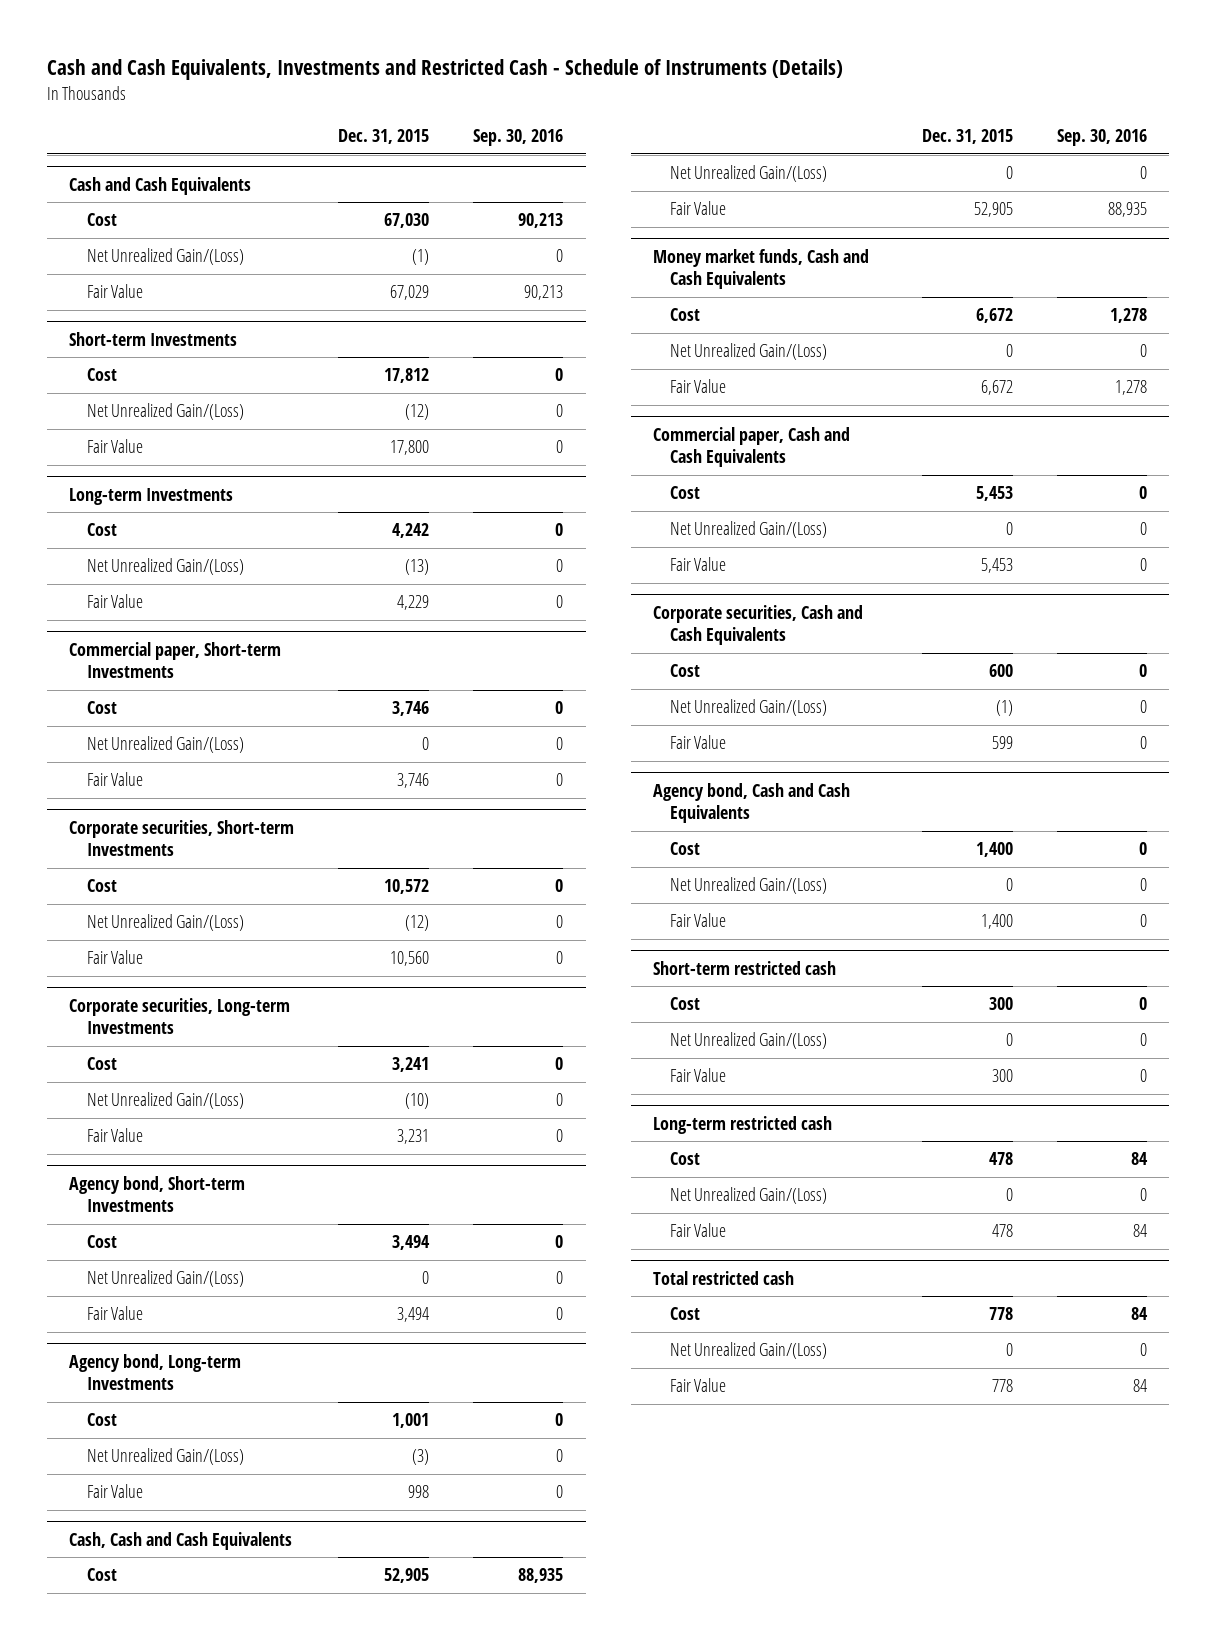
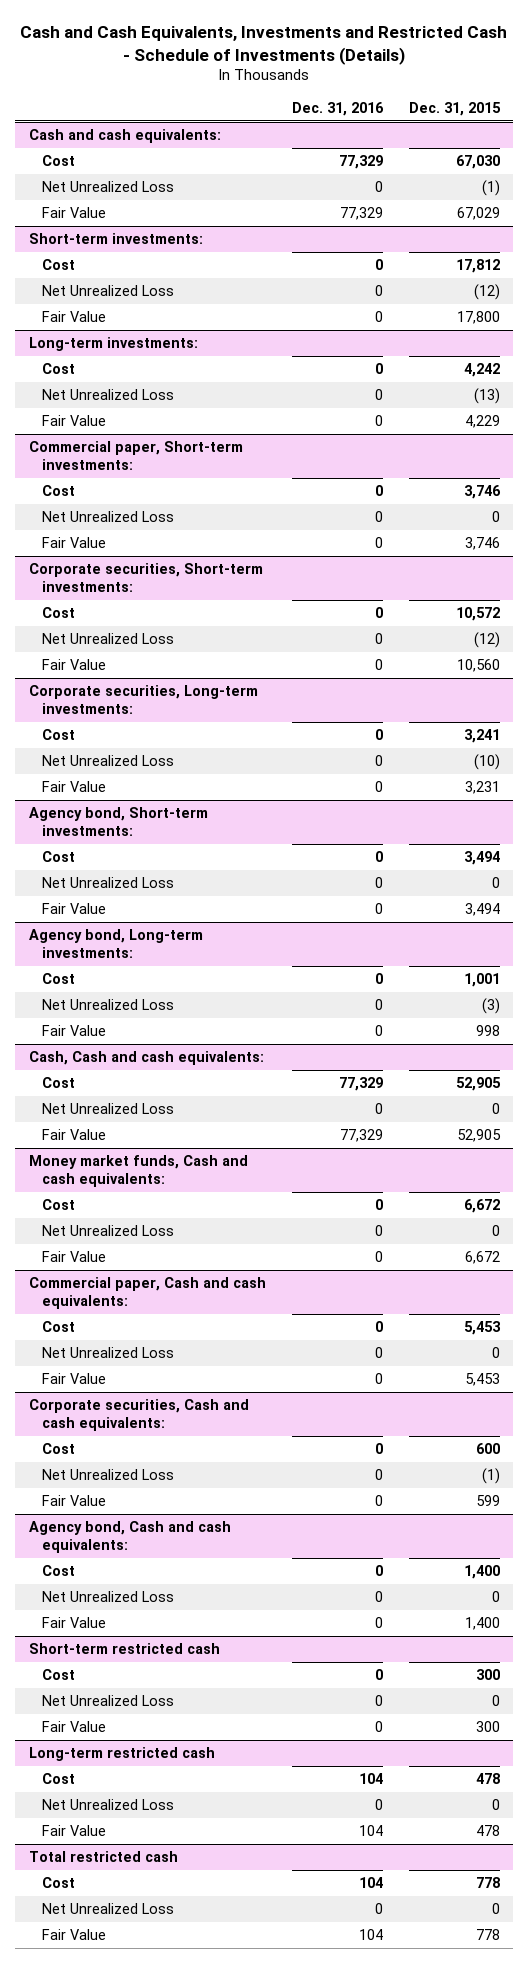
- Cash and Cash Equivalents, Investments and Restricted Cash - Schedule of Instruments (Details)
+ Cash and Cash Equivalents, Investments and Restricted Cash - Schedule of Investments (Details)
- | Dec. 31, 2015 | Sep. 30, 2016
+ | Dec. 31, 2016 | Dec. 31, 2015
- Cash and Cash Equivalents
+ Cash and cash equivalents:
- Net Unrealized Gain/(Loss) | (1) | 0
+ Net Unrealized Loss | 0 | (1)
- Short-term Investments
+ Short-term investments:
- Net Unrealized Gain/(Loss) | (12) | 0
+ Net Unrealized Loss | 0 | (12)
- Long-term Investments
+ Long-term investments:
- Net Unrealized Gain/(Loss) | (13) | 0
+ Net Unrealized Loss | 0 | (13)
- Commercial paper, Short-term Investments
+ Commercial paper, Short-term investments:
- Net Unrealized Gain/(Loss) | 0 | 0
+ Net Unrealized Loss | 0 | 0
- Corporate securities, Short-term Investments
+ Corporate securities, Short-term investments:
- Net Unrealized Gain/(Loss) | (12) | 0
+ Net Unrealized Loss | 0 | (12)
- Corporate securities, Long-term Investments
+ Corporate securities, Long-term investments:
- Net Unrealized Gain/(Loss) | (10) | 0
+ Net Unrealized Loss | 0 | (10)
- Agency bond, Short-term Investments
+ Agency bond, Short-term investments:
- Net Unrealized Gain/(Loss) | 0 | 0
+ Net Unrealized Loss | 0 | 0
- Agency bond, Long-term Investments
+ Agency bond, Long-term investments:
- Net Unrealized Gain/(Loss) | (3) | 0
+ Net Unrealized Loss | 0 | (3)
- Cash, Cash and Cash Equivalents
+ Cash, Cash and cash equivalents:
- Net Unrealized Gain/(Loss) | 0 | 0
+ Net Unrealized Loss | 0 | 0
- Money market funds, Cash and Cash Equivalents
+ Money market funds, Cash and cash equivalents:
- Net Unrealized Gain/(Loss) | 0 | 0
+ Net Unrealized Loss | 0 | 0
- Commercial paper, Cash and Cash Equivalents
+ Commercial paper, Cash and cash equivalents:
- Net Unrealized Gain/(Loss) | 0 | 0
+ Net Unrealized Loss | 0 | 0
- Corporate securities, Cash and Cash Equivalents
+ Corporate securities, Cash and cash equivalents:
- Net Unrealized Gain/(Loss) | (1) | 0
+ Net Unrealized Loss | 0 | (1)
- Agency bond, Cash and Cash Equivalents
+ Agency bond, Cash and cash equivalents:
- Net Unrealized Gain/(Loss) | 0 | 0
+ Net Unrealized Loss | 0 | 0
@ Short-term restricted cash
- Net Unrealized Gain/(Loss) | 0 | 0
+ Net Unrealized Loss | 0 | 0
@ Long-term restricted cash
- Net Unrealized Gain/(Loss) | 0 | 0
+ Net Unrealized Loss | 0 | 0
@ Total restricted cash
- Net Unrealized Gain/(Loss) | 0 | 0
+ Net Unrealized Loss | 0 | 0

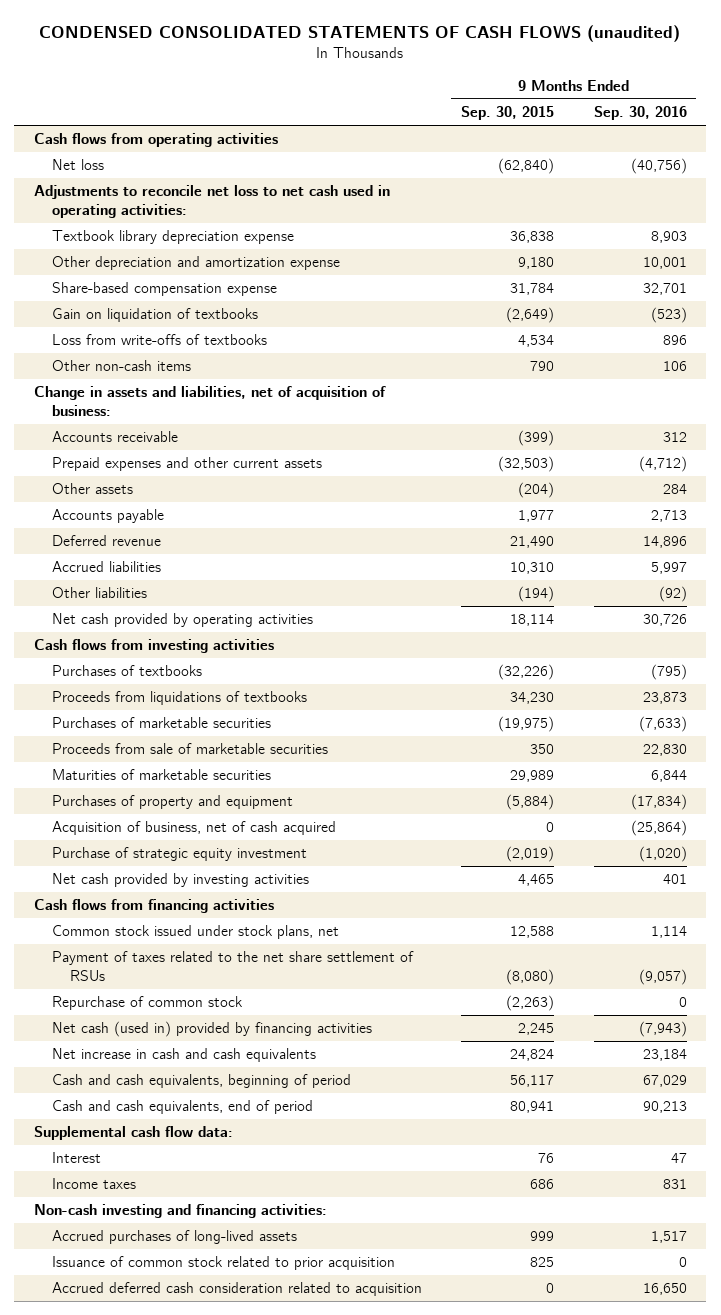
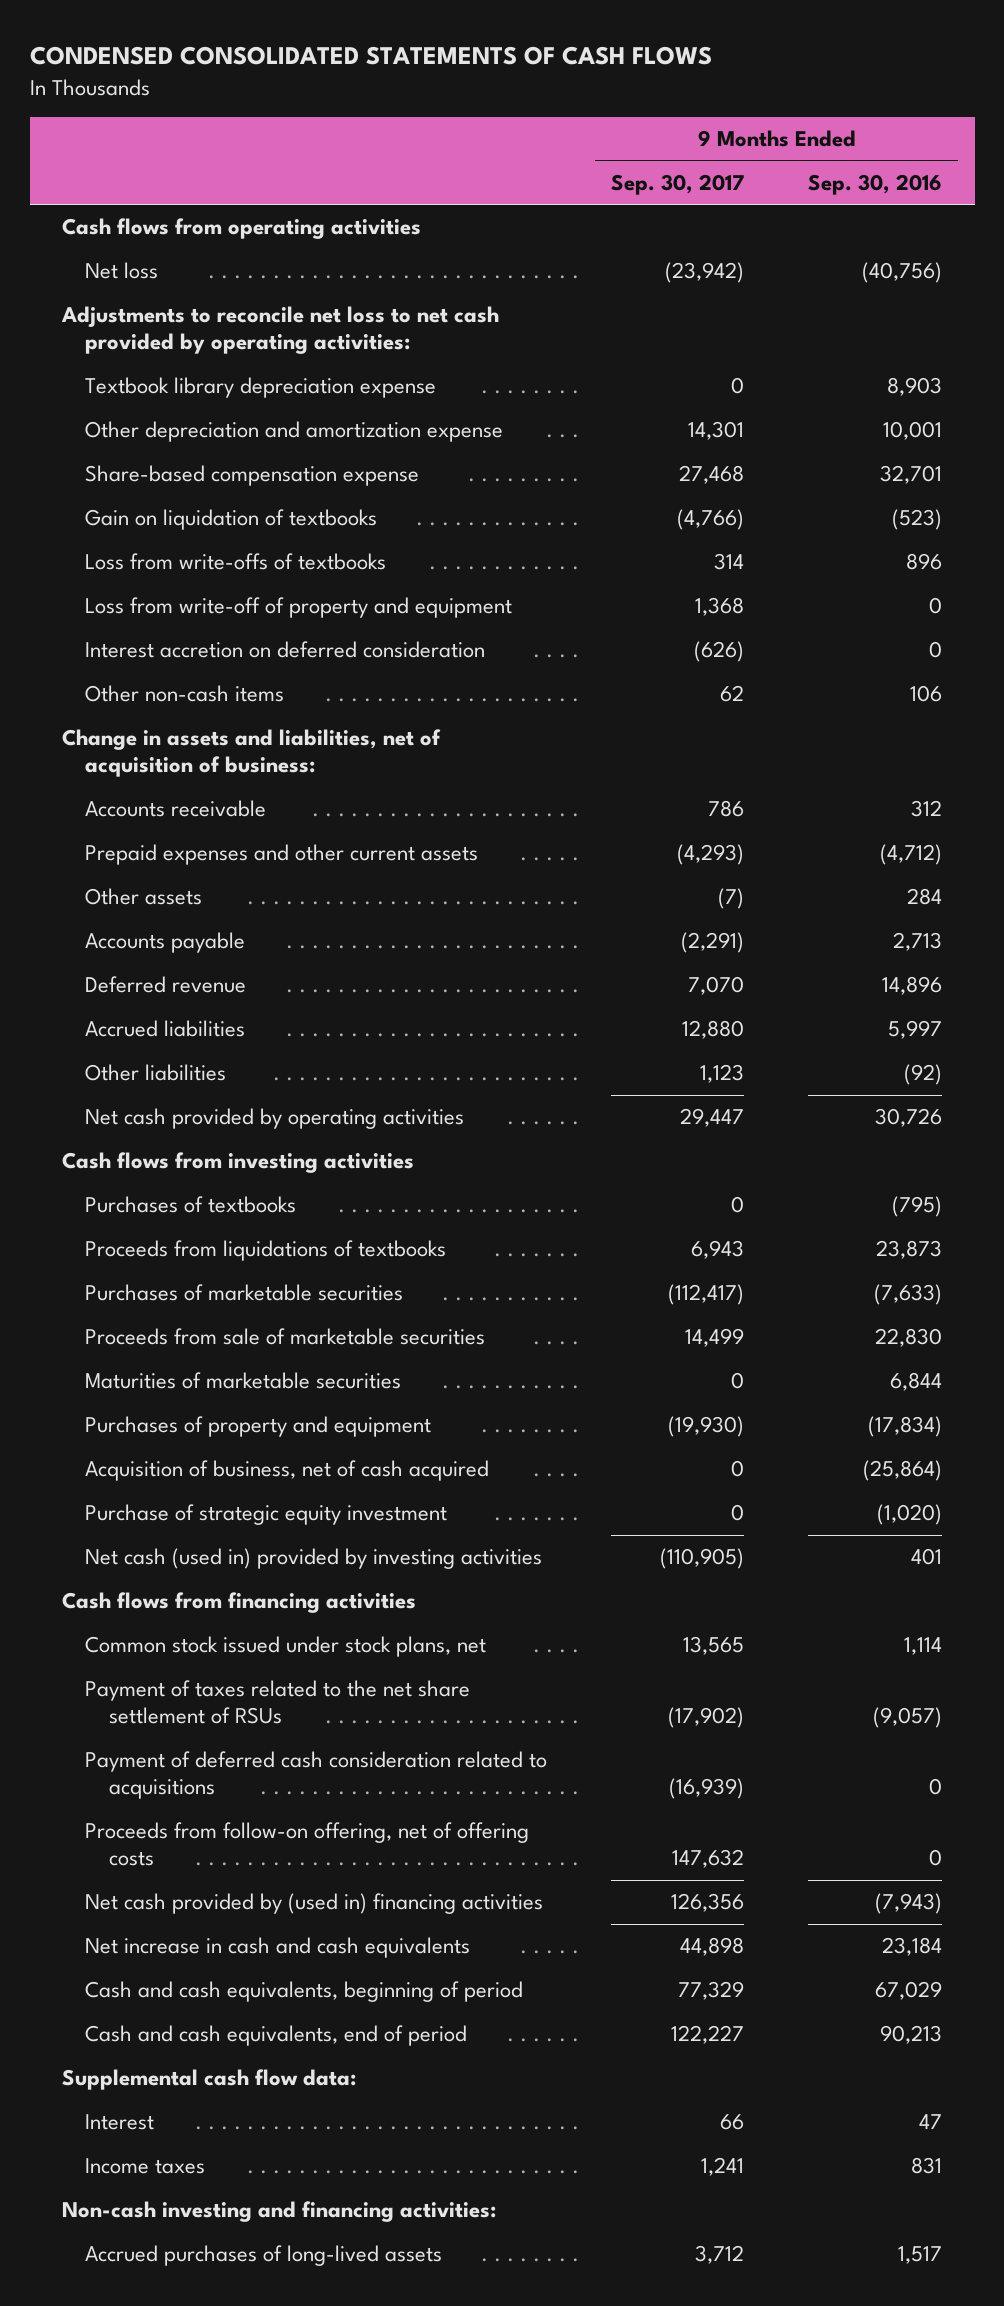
- CONDENSED CONSOLIDATED STATEMENTS OF CASH FLOWS (unaudited)
+ CONDENSED CONSOLIDATED STATEMENTS OF CASH FLOWS
- | 9 Months Ended Sep. 30, 2015 | 9 Months Ended Sep. 30, 2016
+ | 9 Months Ended Sep. 30, 2017 | 9 Months Ended Sep. 30, 2016
- Adjustments to reconcile net loss to net cash used in operating activities:
+ Adjustments to reconcile net loss to net cash provided by operating activities:
+ Loss from write-off of property and equipment | 1,368 | 0
+ Interest accretion on deferred consideration | (626) | 0
- Net cash provided by investing activities | 4,465 | 401
+ Net cash (used in) provided by investing activities | (110,905) | 401
- Repurchase of common stock | (2,263) | 0
- Net cash (used in) provided by financing activities | 2,245 | (7,943)
+ Payment of deferred cash consideration related to acquisitions | (16,939) | 0
+ Proceeds from follow-on offering, net of offering costs | 147,632 | 0
+ Net cash provided by (used in) financing activities | 126,356 | (7,943)
- Issuance of common stock related to prior acquisition | 825 | 0
- Accrued deferred cash consideration related to acquisition | 0 | 16,650

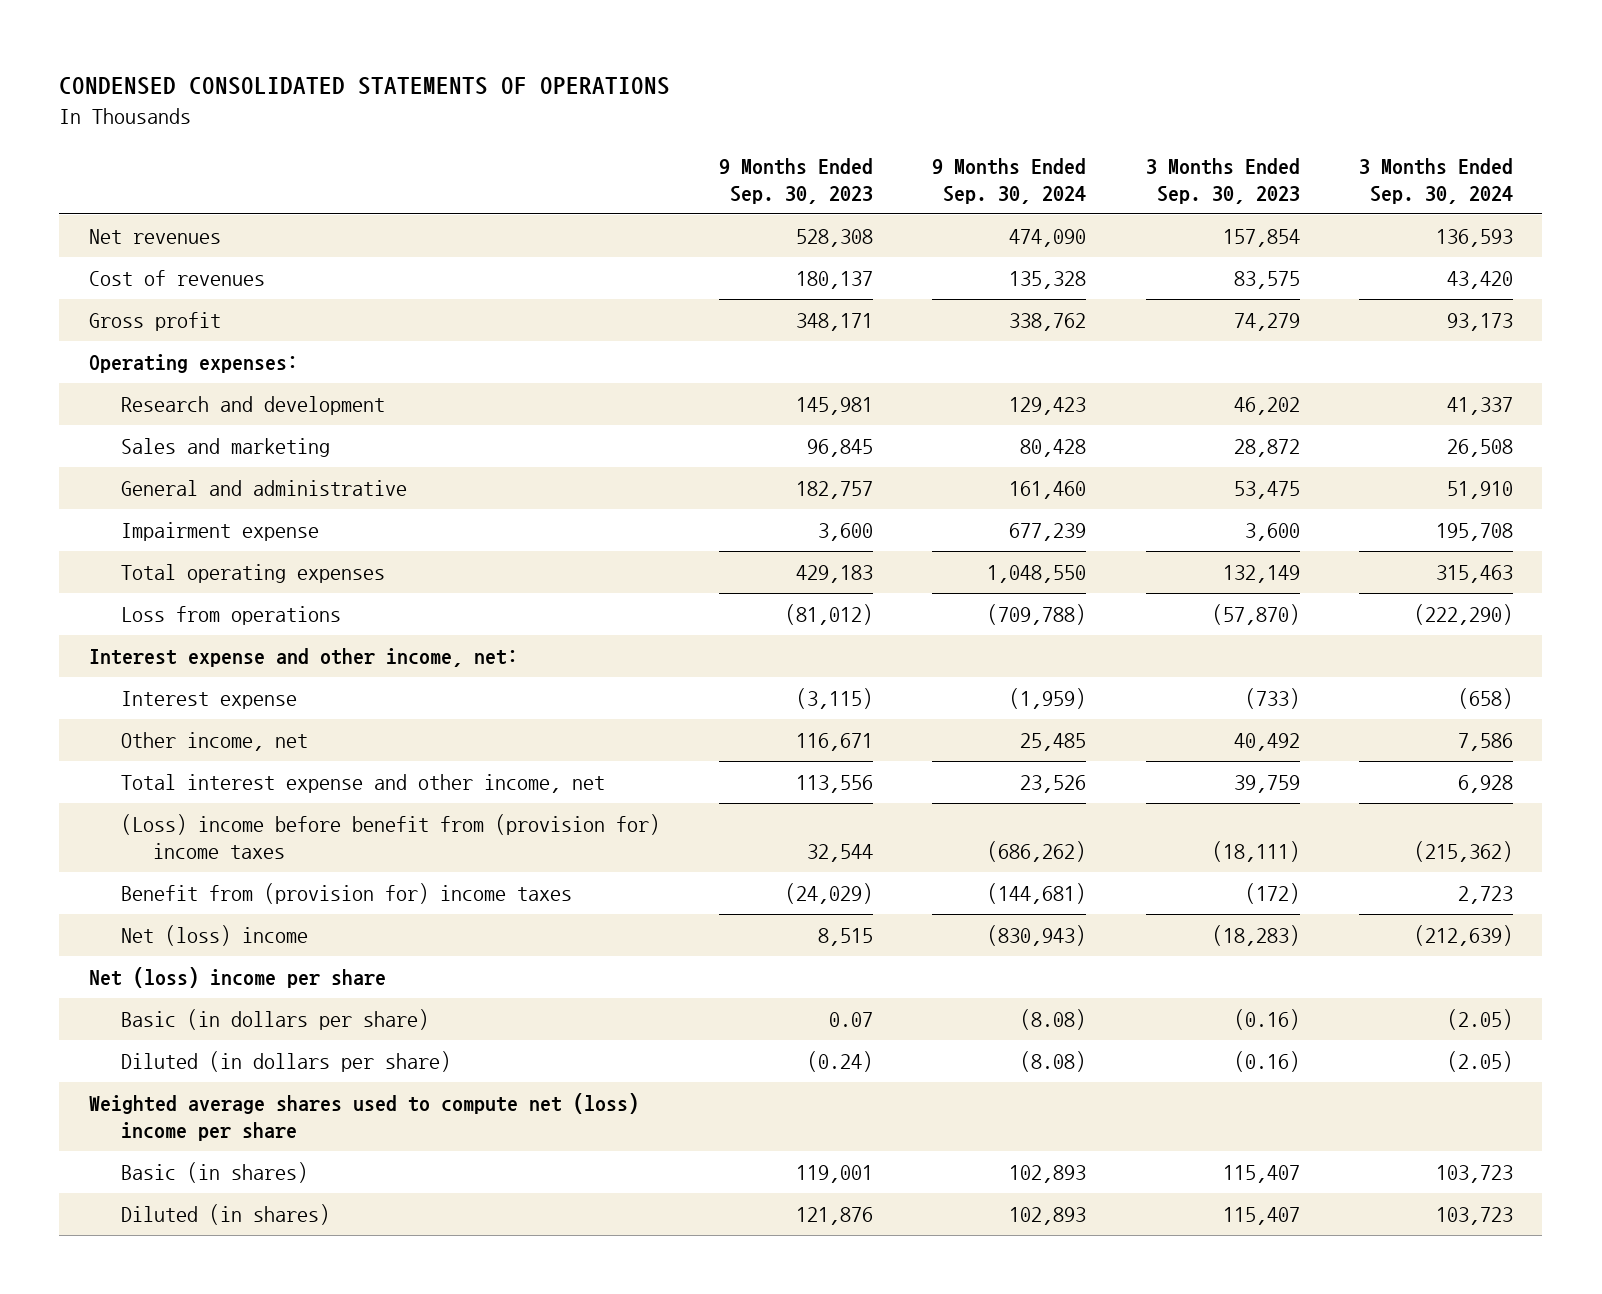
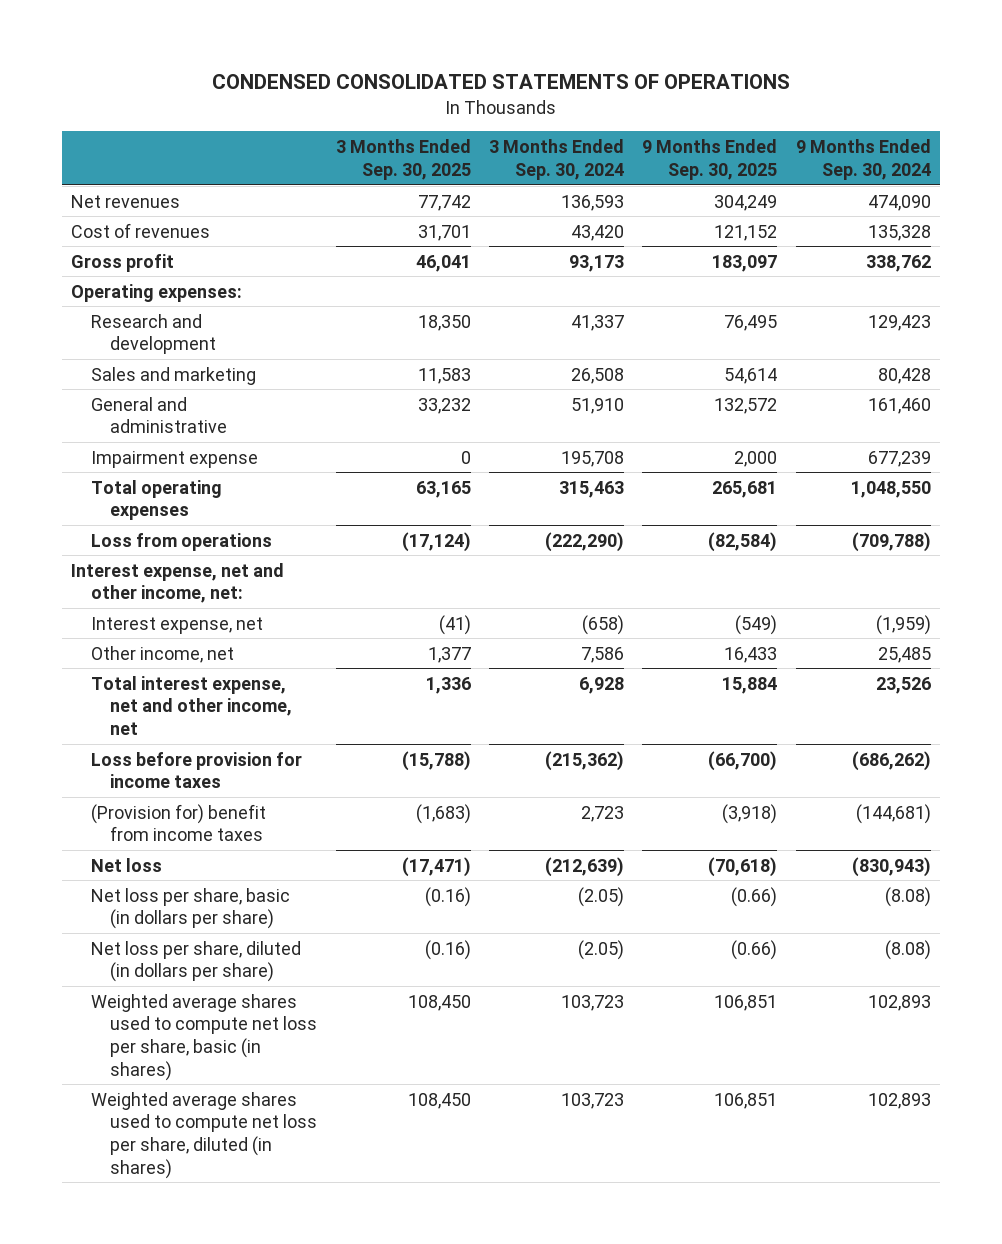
- | 9 Months Ended Sep. 30, 2023 | 9 Months Ended Sep. 30, 2024 | 3 Months Ended Sep. 30, 2023 | 3 Months Ended Sep. 30, 2024
+ | 3 Months Ended Sep. 30, 2025 | 3 Months Ended Sep. 30, 2024 | 9 Months Ended Sep. 30, 2025 | 9 Months Ended Sep. 30, 2024
- Interest expense and other income, net:
- Interest expense | (3,115) | (1,959) | (733) | (658)
+ Interest expense, net and other income, net:
+ Interest expense, net | (41) | (658) | (549) | (1,959)
- Total interest expense and other income, net | 113,556 | 23,526 | 39,759 | 6,928
- (Loss) income before benefit from (provision for) income taxes | 32,544 | (686,262) | (18,111) | (215,362)
- Benefit from (provision for) income taxes | (24,029) | (144,681) | (172) | 2,723
- Net (loss) income | 8,515 | (830,943) | (18,283) | (212,639)
- Net (loss) income per share
- Basic (in dollars per share) | 0.07 | (8.08) | (0.16) | (2.05)
- Diluted (in dollars per share) | (0.24) | (8.08) | (0.16) | (2.05)
- Weighted average shares used to compute net (loss) income per share
- Basic (in shares) | 119,001 | 102,893 | 115,407 | 103,723
- Diluted (in shares) | 121,876 | 102,893 | 115,407 | 103,723
+ Total interest expense, net and other income, net | 1,336 | 6,928 | 15,884 | 23,526
+ Loss before provision for income taxes | (15,788) | (215,362) | (66,700) | (686,262)
+ (Provision for) benefit from income taxes | (1,683) | 2,723 | (3,918) | (144,681)
+ Net loss | (17,471) | (212,639) | (70,618) | (830,943)
+ Net loss per share, basic (in dollars per share) | (0.16) | (2.05) | (0.66) | (8.08)
+ Net loss per share, diluted (in dollars per share) | (0.16) | (2.05) | (0.66) | (8.08)
+ Weighted average shares used to compute net loss per share, basic (in shares) | 108,450 | 103,723 | 106,851 | 102,893
+ Weighted average shares used to compute net loss per share, diluted (in shares) | 108,450 | 103,723 | 106,851 | 102,893

